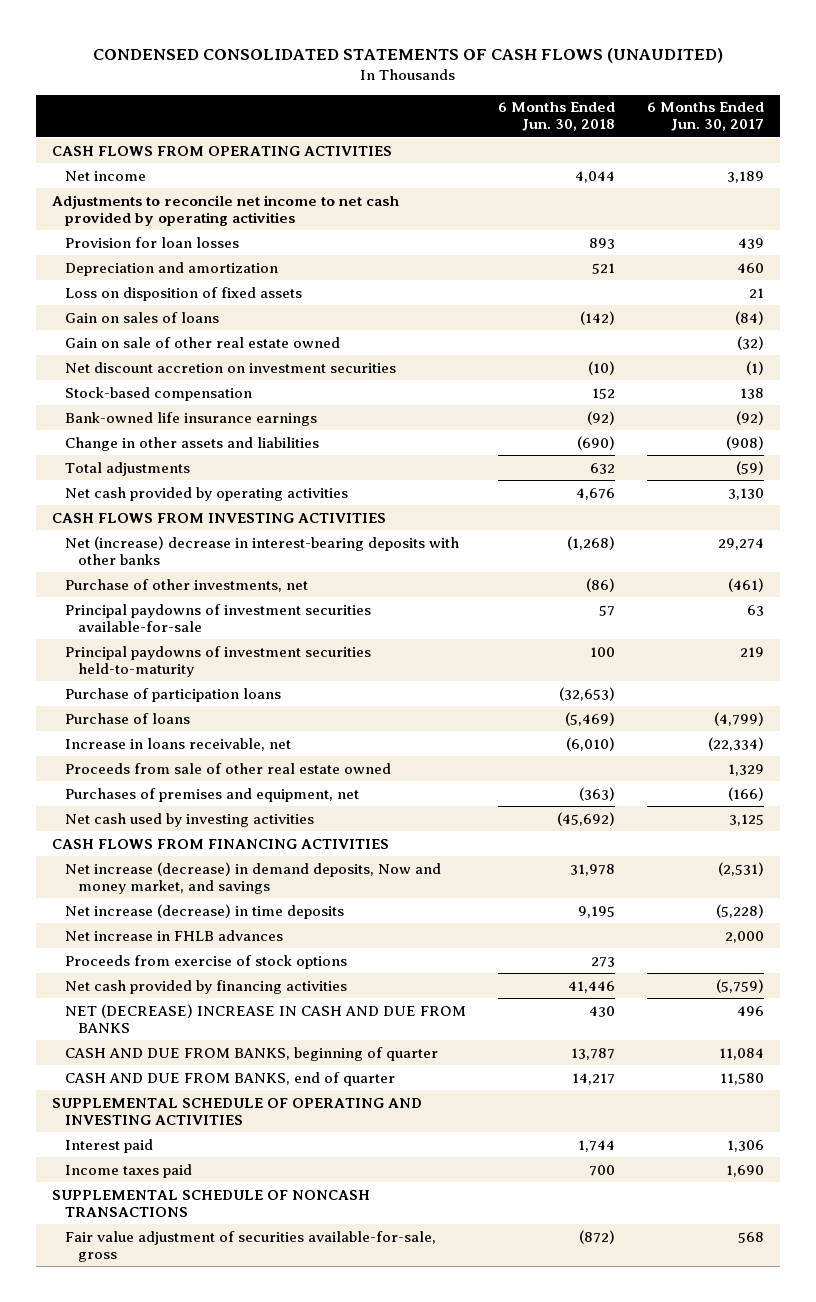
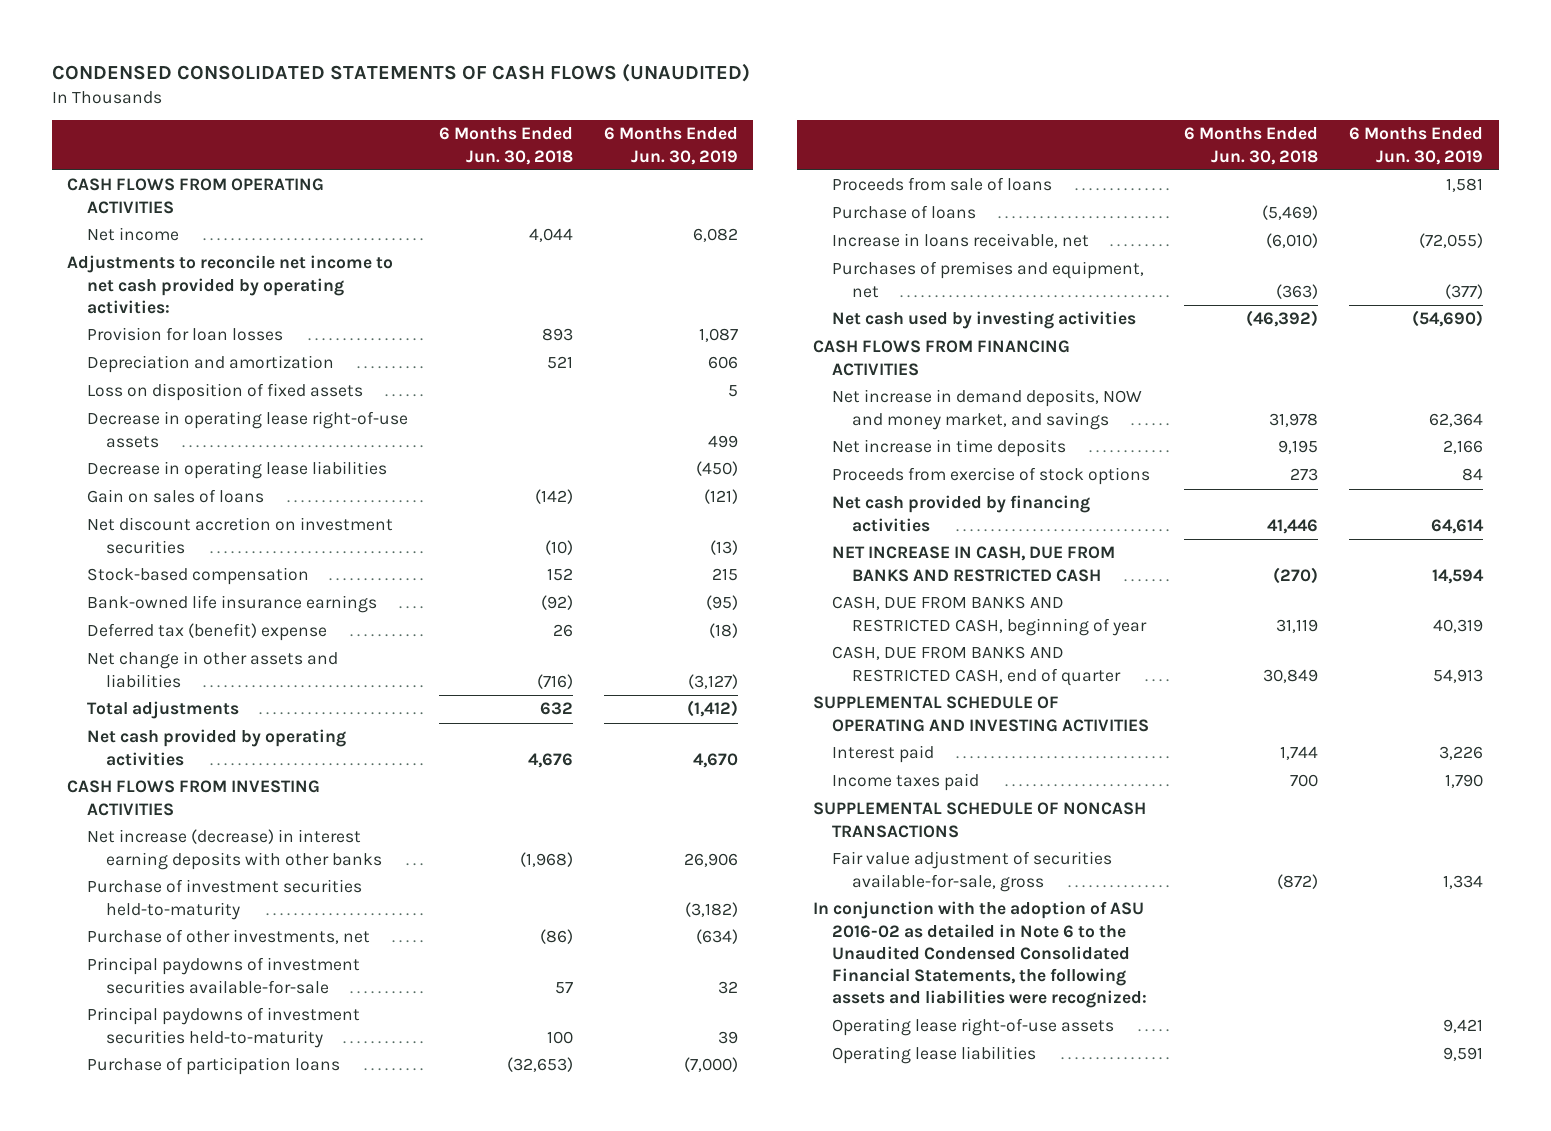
- | 6 Months Ended Jun. 30, 2018 | 6 Months Ended Jun. 30, 2017
+ | 6 Months Ended Jun. 30, 2018 | 6 Months Ended Jun. 30, 2019
- Adjustments to reconcile net income to net cash provided by operating activities
+ Adjustments to reconcile net income to net cash provided by operating activities:
+ Decrease in operating lease right-of-use assets | | 499
+ Decrease in operating lease liabilities | | (450)
- Gain on sale of other real estate owned | | (32)
- Change in other assets and liabilities | (690) | (908)
+ Deferred tax (benefit) expense | 26 | (18)
+ Net change in other assets and liabilities | (716) | (3,127)
- Net (increase) decrease in interest-bearing deposits with other banks | (1,268) | 29,274
+ Net increase (decrease) in interest earning deposits with other banks | (1,968) | 26,906
+ Purchase of investment securities held-to-maturity | | (3,182)
+ Proceeds from sale of loans | | 1,581
- Proceeds from sale of other real estate owned | | 1,329
- Net cash used by investing activities | (45,692) | 3,125
+ Net cash used by investing activities | (46,392) | (54,690)
- Net increase (decrease) in demand deposits, Now and money market, and savings | 31,978 | (2,531)
- Net increase (decrease) in time deposits | 9,195 | (5,228)
- Net increase in FHLB advances | | 2,000
+ Net increase in demand deposits, NOW and money market, and savings | 31,978 | 62,364
+ Net increase in time deposits | 9,195 | 2,166
- NET (DECREASE) INCREASE IN CASH AND DUE FROM BANKS | 430 | 496
- CASH AND DUE FROM BANKS, beginning of quarter | 13,787 | 11,084
- CASH AND DUE FROM BANKS, end of quarter | 14,217 | 11,580
+ NET INCREASE IN CASH, DUE FROM BANKS AND RESTRICTED CASH | (270) | 14,594
+ CASH, DUE FROM BANKS AND RESTRICTED CASH, beginning of year | 31,119 | 40,319
+ CASH, DUE FROM BANKS AND RESTRICTED CASH, end of quarter | 30,849 | 54,913
+ In conjunction with the adoption of ASU 2016-02 as detailed in Note 6 to the Unaudited Condensed Consolidated Financial Statements, the following assets and liabilities were recognized:
+ Operating lease right-of-use assets | | 9,421
+ Operating lease liabilities | | 9,591

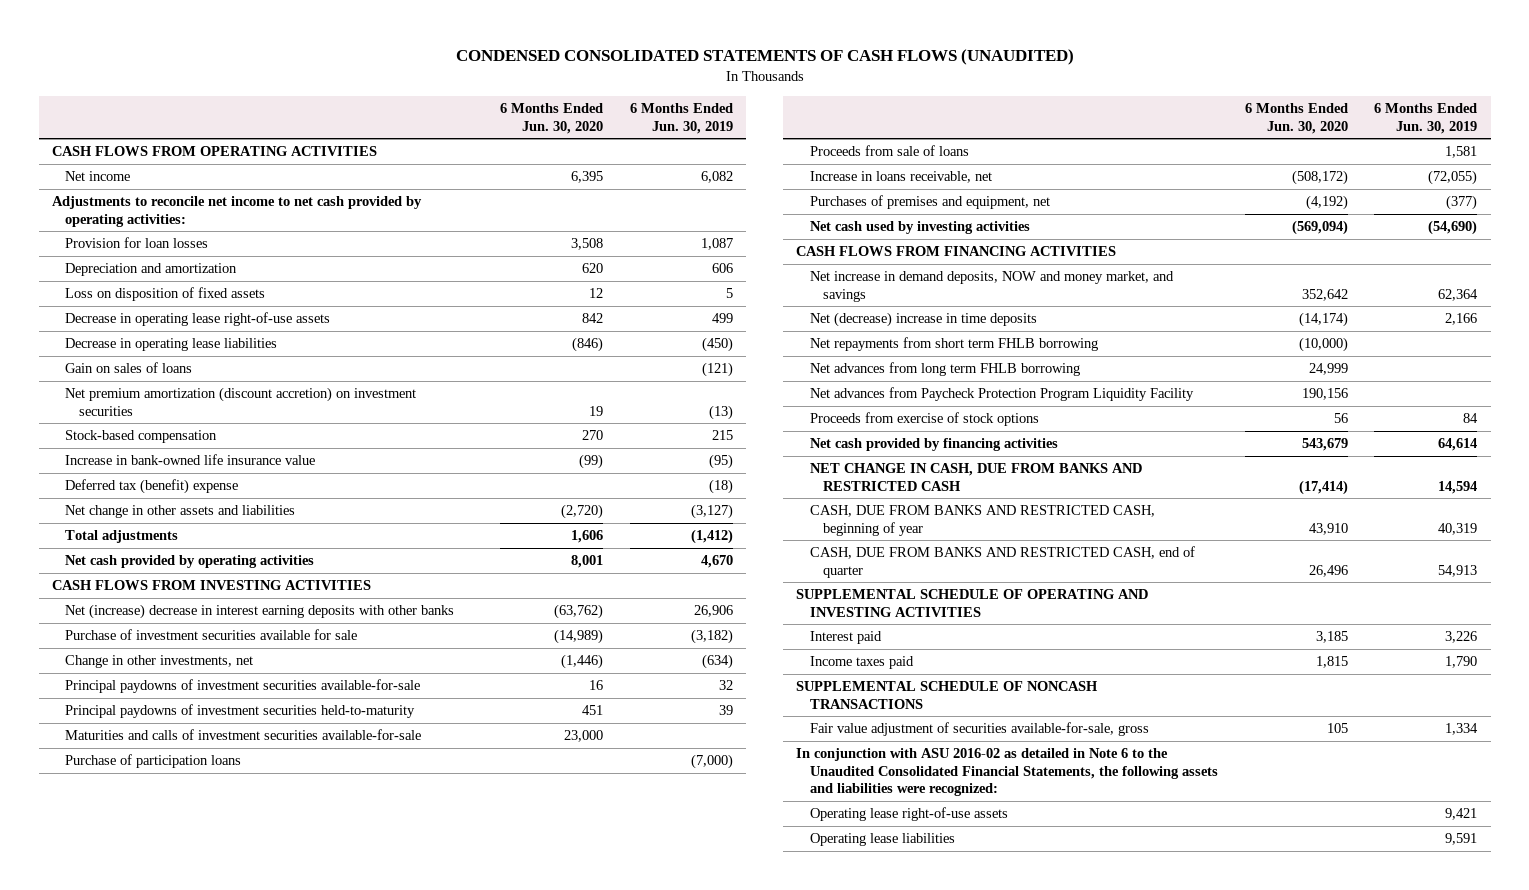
- | 6 Months Ended Jun. 30, 2018 | 6 Months Ended Jun. 30, 2019
+ | 6 Months Ended Jun. 30, 2020 | 6 Months Ended Jun. 30, 2019
- Net discount accretion on investment securities | (10) | (13)
+ Net premium amortization (discount accretion) on investment securities | 19 | (13)
- Bank-owned life insurance earnings | (92) | (95)
+ Increase in bank-owned life insurance value | (99) | (95)
- Net increase (decrease) in interest earning deposits with other banks | (1,968) | 26,906
- Purchase of investment securities held-to-maturity | | (3,182)
- Purchase of other investments, net | (86) | (634)
+ Net (increase) decrease in interest earning deposits with other banks | (63,762) | 26,906
+ Purchase of investment securities available for sale | (14,989) | (3,182)
+ Change in other investments, net | (1,446) | (634)
+ Maturities and calls of investment securities available-for-sale | 23,000 |
- Purchase of loans | (5,469) |
- Net increase in time deposits | 9,195 | 2,166
+ Net (decrease) increase in time deposits | (14,174) | 2,166
+ Net repayments from short term FHLB borrowing | (10,000) |
+ Net advances from long term FHLB borrowing | 24,999 |
+ Net advances from Paycheck Protection Program Liquidity Facility | 190,156 |
- NET INCREASE IN CASH, DUE FROM BANKS AND RESTRICTED CASH | (270) | 14,594
+ NET CHANGE IN CASH, DUE FROM BANKS AND RESTRICTED CASH | (17,414) | 14,594
- In conjunction with the adoption of ASU 2016-02 as detailed in Note 6 to the Unaudited Condensed Consolidated Financial Statements, the following assets and liabilities were recognized:
+ In conjunction with ASU 2016-02 as detailed in Note 6 to the Unaudited Consolidated Financial Statements, the following assets and liabilities were recognized:

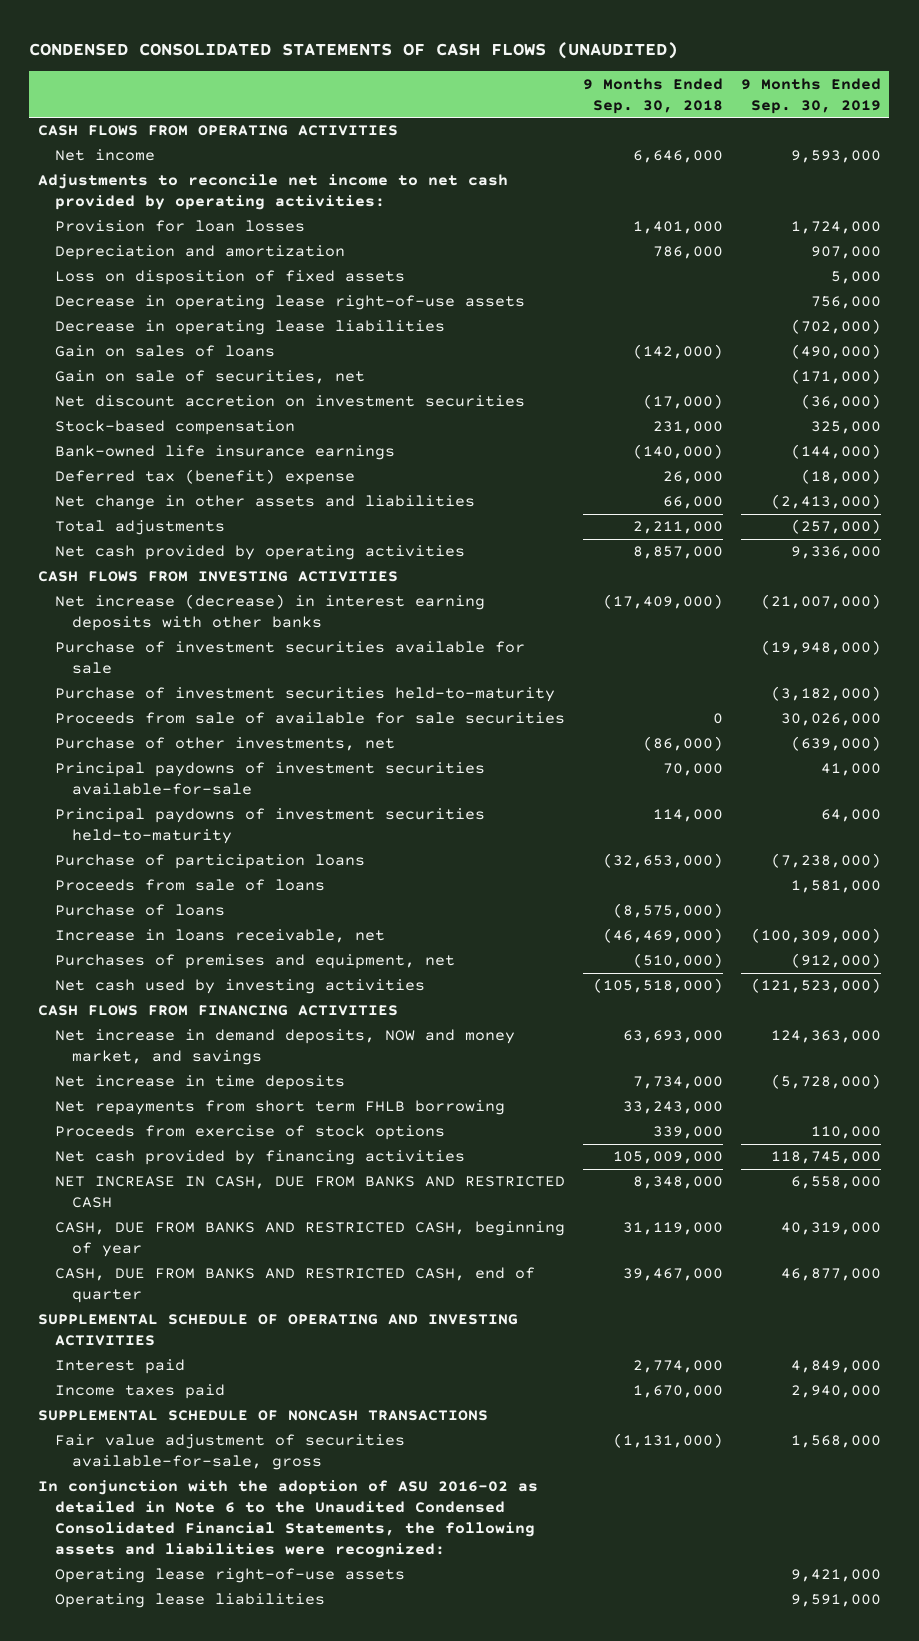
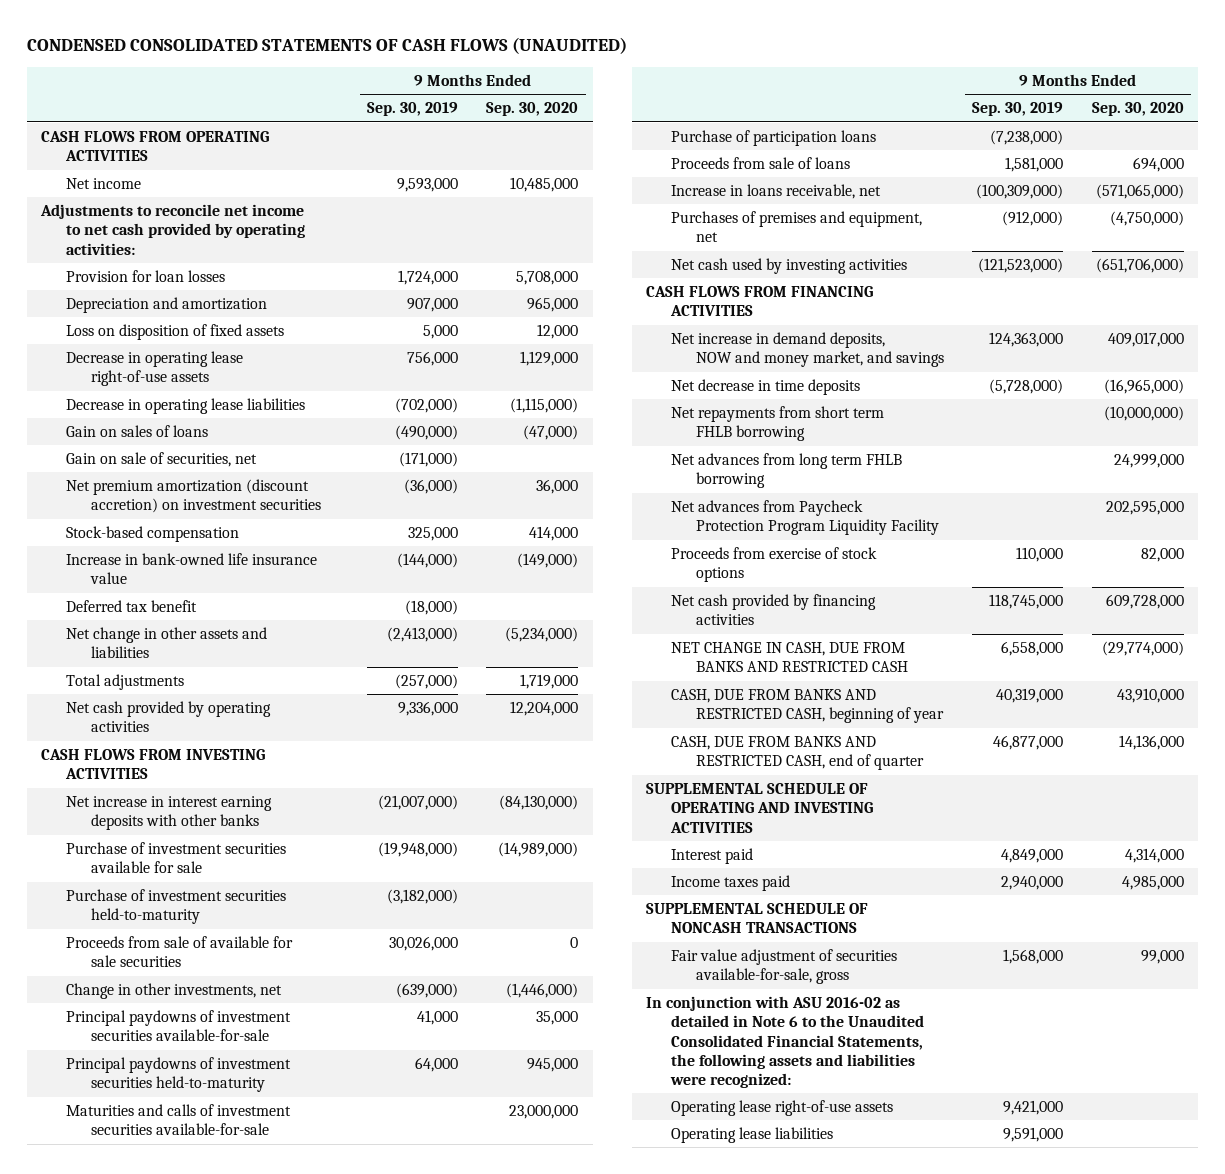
- | 9 Months Ended Sep. 30, 2018 | 9 Months Ended Sep. 30, 2019
+ | 9 Months Ended Sep. 30, 2019 | 9 Months Ended Sep. 30, 2020
- Net discount accretion on investment securities | (17,000) | (36,000)
+ Net premium amortization (discount accretion) on investment securities | (36,000) | 36,000
- Bank-owned life insurance earnings | (140,000) | (144,000)
- Deferred tax (benefit) expense | 26,000 | (18,000)
+ Increase in bank-owned life insurance value | (144,000) | (149,000)
+ Deferred tax benefit | (18,000) |
- Net increase (decrease) in interest earning deposits with other banks | (17,409,000) | (21,007,000)
+ Net increase in interest earning deposits with other banks | (21,007,000) | (84,130,000)
- Purchase of other investments, net | (86,000) | (639,000)
+ Change in other investments, net | (639,000) | (1,446,000)
+ Maturities and calls of investment securities available-for-sale | | 23,000,000
- Purchase of loans | (8,575,000) |
- Net increase in time deposits | 7,734,000 | (5,728,000)
+ Net decrease in time deposits | (5,728,000) | (16,965,000)
+ Net advances from long term FHLB borrowing | | 24,999,000
+ Net advances from Paycheck Protection Program Liquidity Facility | | 202,595,000
- NET INCREASE IN CASH, DUE FROM BANKS AND RESTRICTED CASH | 8,348,000 | 6,558,000
+ NET CHANGE IN CASH, DUE FROM BANKS AND RESTRICTED CASH | 6,558,000 | (29,774,000)
- In conjunction with the adoption of ASU 2016-02 as detailed in Note 6 to the Unaudited Condensed Consolidated Financial Statements, the following assets and liabilities were recognized:
+ In conjunction with ASU 2016-02 as detailed in Note 6 to the Unaudited Consolidated Financial Statements, the following assets and liabilities were recognized:

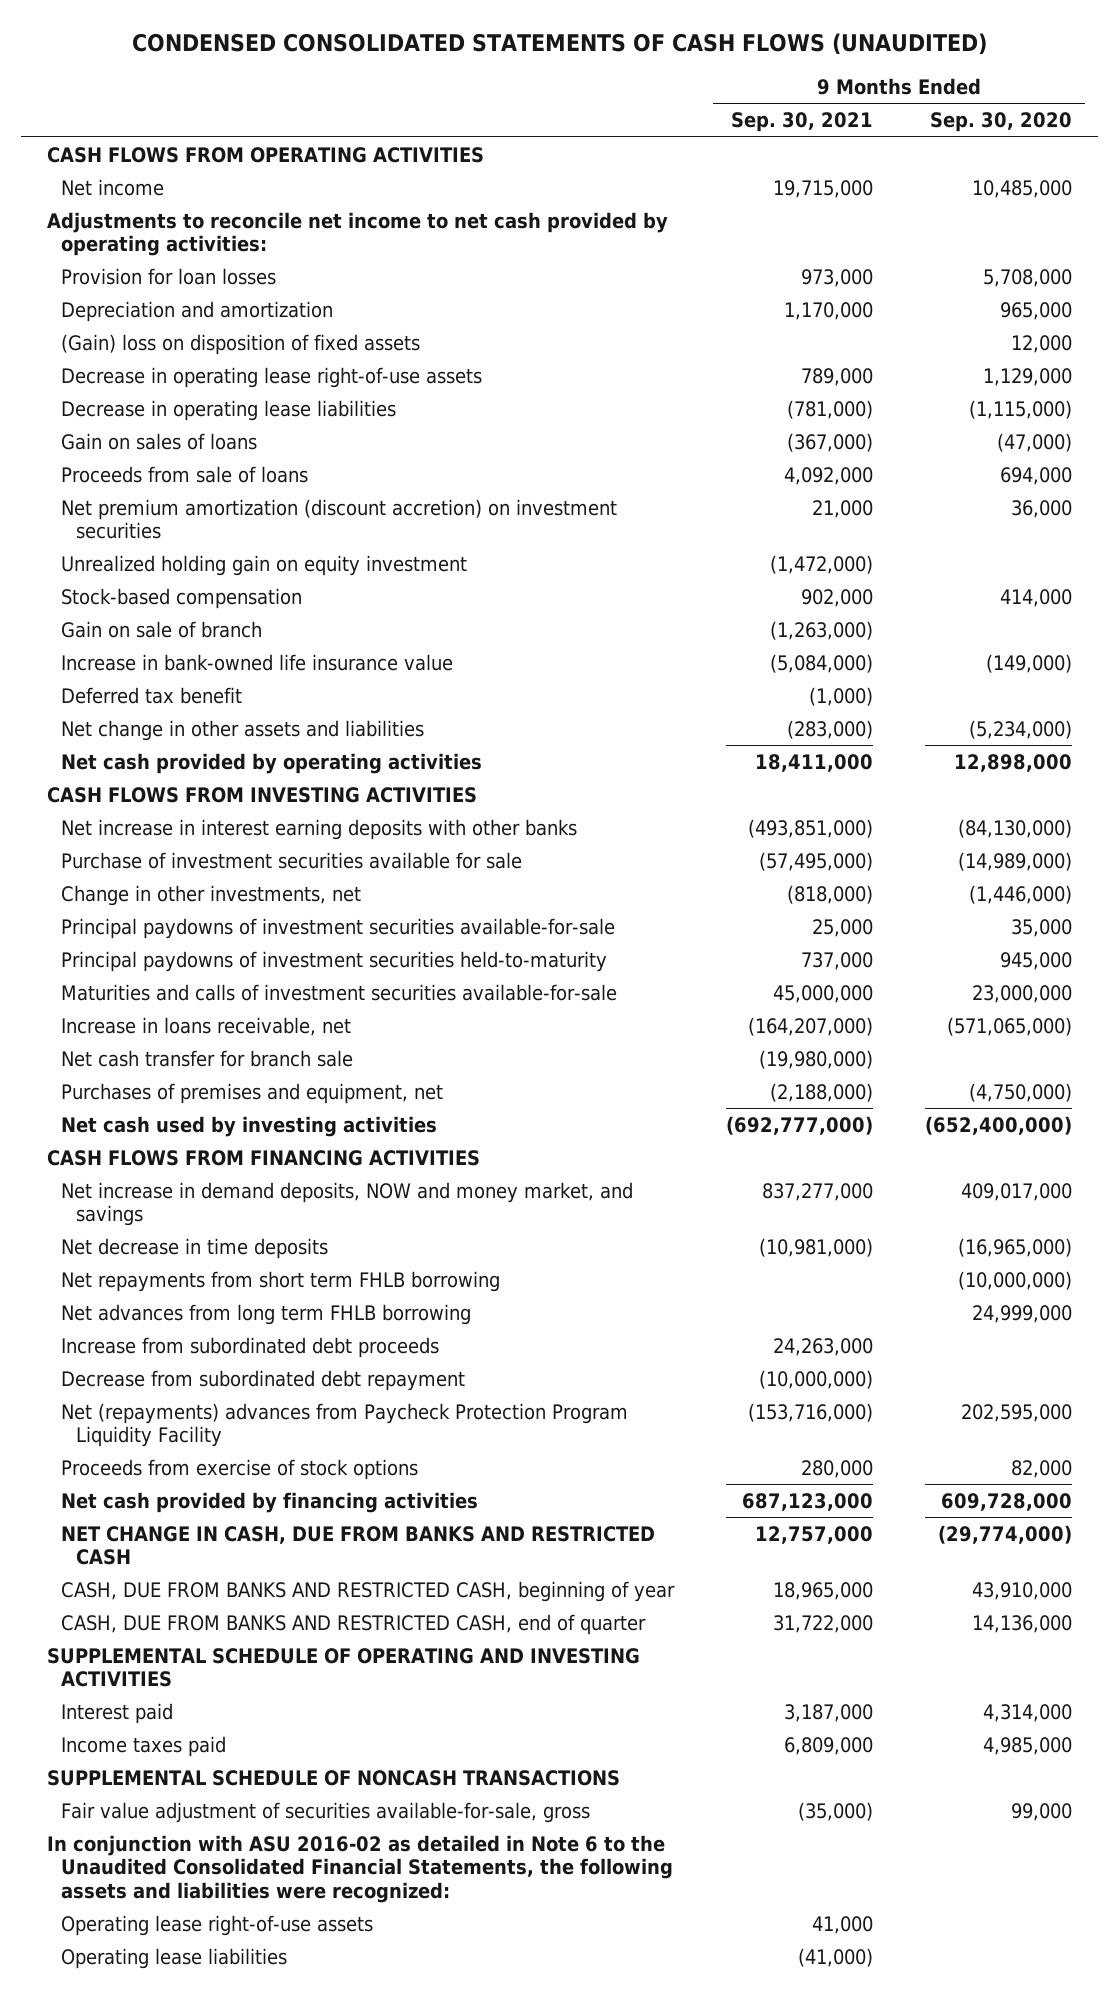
- | 9 Months Ended Sep. 30, 2019 | 9 Months Ended Sep. 30, 2020
+ | 9 Months Ended Sep. 30, 2021 | 9 Months Ended Sep. 30, 2020
- Loss on disposition of fixed assets | 5,000 | 12,000
+ (Gain) loss on disposition of fixed assets | | 12,000
- Gain on sale of securities, net | (171,000) |
moved up: Proceeds from sale of loans | 4,092,000 | 694,000
+ Unrealized holding gain on equity investment | (1,472,000) |
+ Gain on sale of branch | (1,263,000) |
- Total adjustments | (257,000) | 1,719,000
- Net cash provided by operating activities | 9,336,000 | 12,204,000
+ Net cash provided by operating activities | 18,411,000 | 12,898,000
- Purchase of investment securities held-to-maturity | (3,182,000) |
- Proceeds from sale of available for sale securities | 30,026,000 | 0
- Purchase of participation loans | (7,238,000) |
+ Net cash transfer for branch sale | (19,980,000) |
- Net cash used by investing activities | (121,523,000) | (651,706,000)
+ Net cash used by investing activities | (692,777,000) | (652,400,000)
- Net advances from Paycheck Protection Program Liquidity Facility | | 202,595,000
+ Increase from subordinated debt proceeds | 24,263,000 |
+ Decrease from subordinated debt repayment | (10,000,000) |
+ Net (repayments) advances from Paycheck Protection Program Liquidity Facility | (153,716,000) | 202,595,000

